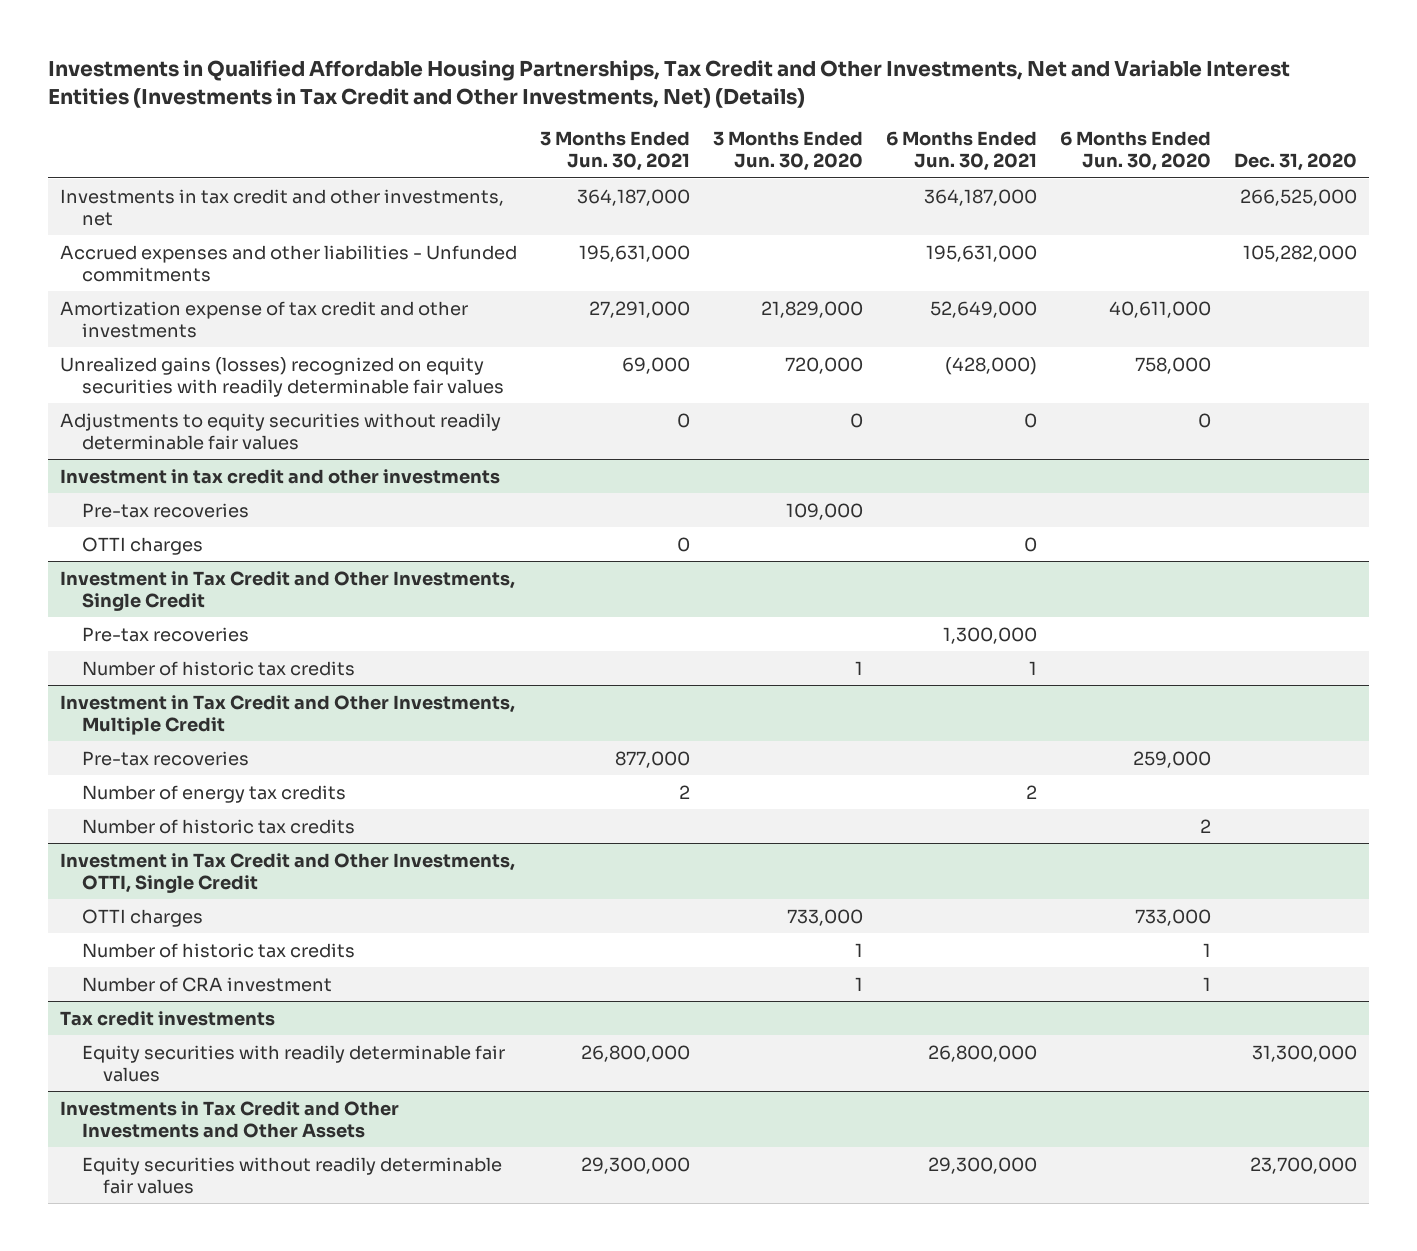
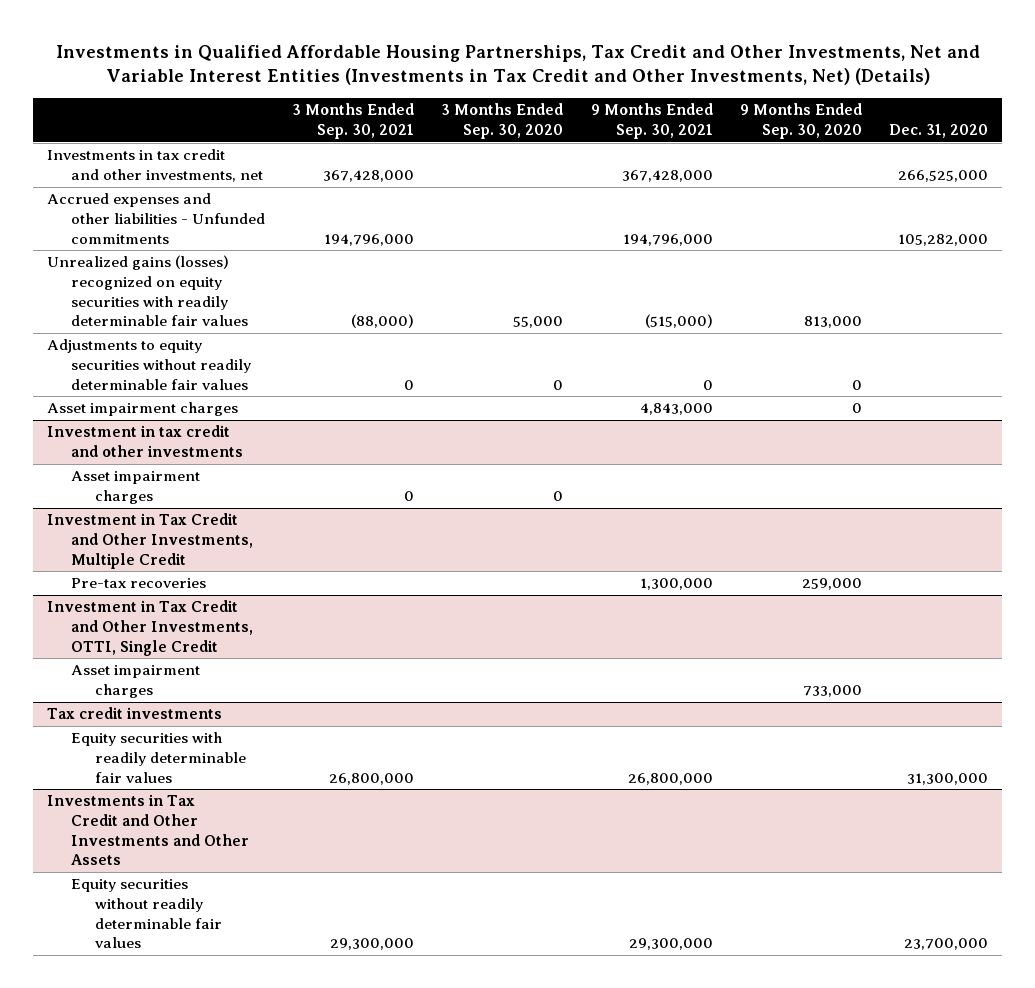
- | 3 Months Ended Jun. 30, 2021 | 3 Months Ended Jun. 30, 2020 | 6 Months Ended Jun. 30, 2021 | 6 Months Ended Jun. 30, 2020 | Dec. 31, 2020
+ | 3 Months Ended Sep. 30, 2021 | 3 Months Ended Sep. 30, 2020 | 9 Months Ended Sep. 30, 2021 | 9 Months Ended Sep. 30, 2020 | Dec. 31, 2020
- Amortization expense of tax credit and other investments | 27,291,000 | 21,829,000 | 52,649,000 | 40,611,000 |
+ Asset impairment charges | | | 4,843,000 | 0 |
@ Investment in tax credit and other investments
- Pre-tax recoveries | | 109,000 | | |
- OTTI charges | 0 | | 0 | |
- Investment in Tax Credit and Other Investments, Single Credit
- Pre-tax recoveries | | | 1,300,000 | |
- Number of historic tax credits | | 1 | 1 | |
@ Investment in tax credit and other investments
+ Asset impairment charges | 0 | 0 | | |
@ Investment in Tax Credit and Other Investments, Multiple Credit
- Number of energy tax credits | 2 | | 2 | |
- Number of historic tax credits | | | | 2 |
@ Investment in Tax Credit and Other Investments, OTTI, Single Credit
- OTTI charges | | 733,000 | | 733,000 |
- Number of historic tax credits | | 1 | | 1 |
- Number of CRA investment | | 1 | | 1 |
+ Asset impairment charges | | | | 733,000 |

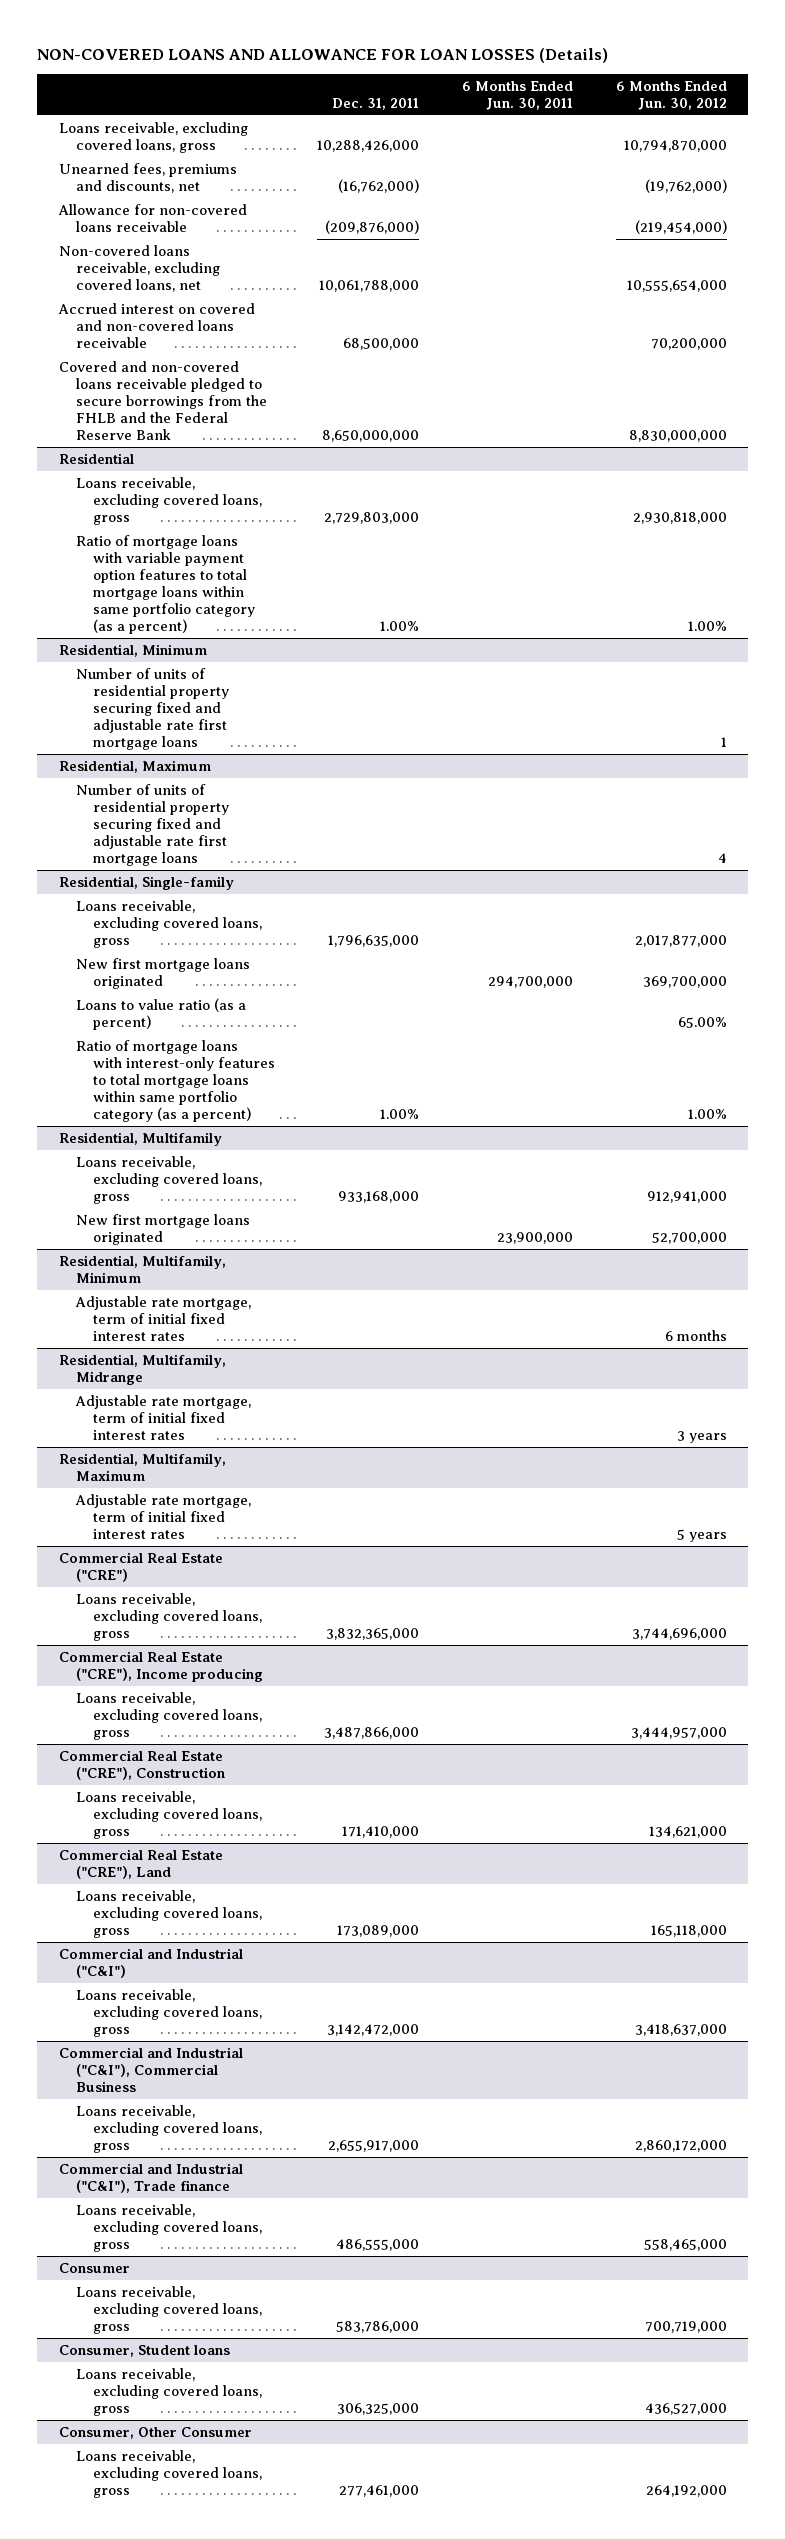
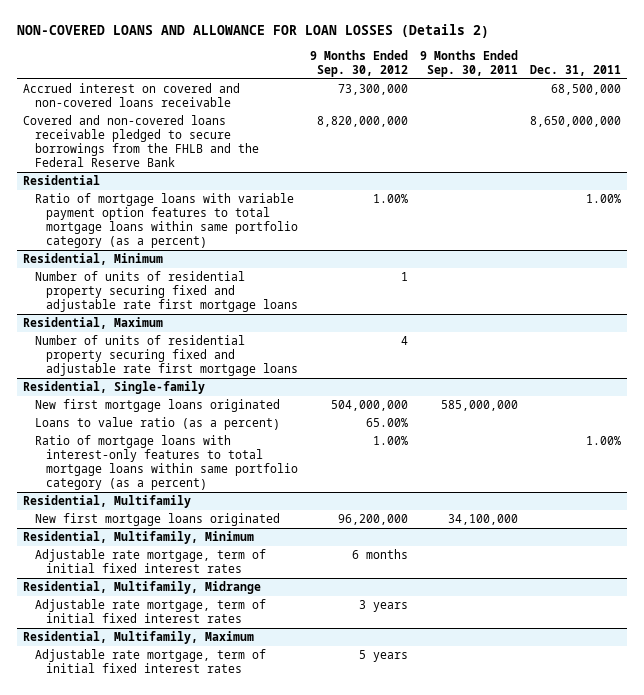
- NON-COVERED LOANS AND ALLOWANCE FOR LOAN LOSSES (Details)
+ NON-COVERED LOANS AND ALLOWANCE FOR LOAN LOSSES (Details 2)
- | Dec. 31, 2011 | 6 Months Ended Jun. 30, 2011 | 6 Months Ended Jun. 30, 2012
+ | 9 Months Ended Sep. 30, 2012 | 9 Months Ended Sep. 30, 2011 | Dec. 31, 2011
- Loans receivable, excluding covered loans, gross | 10,288,426,000 | | 10,794,870,000
- Unearned fees, premiums and discounts, net | (16,762,000) | | (19,762,000)
- Allowance for non-covered loans receivable | (209,876,000) | | (219,454,000)
- Non-covered loans receivable, excluding covered loans, net | 10,061,788,000 | | 10,555,654,000
@ Residential
- Loans receivable, excluding covered loans, gross | 2,729,803,000 | | 2,930,818,000
@ Residential, Single-family
- Loans receivable, excluding covered loans, gross | 1,796,635,000 | | 2,017,877,000
@ Residential, Multifamily
- Loans receivable, excluding covered loans, gross | 933,168,000 | | 912,941,000
- Commercial Real Estate ("CRE")
- Loans receivable, excluding covered loans, gross | 3,832,365,000 | | 3,744,696,000
- Commercial Real Estate ("CRE"), Income producing
- Loans receivable, excluding covered loans, gross | 3,487,866,000 | | 3,444,957,000
- Commercial Real Estate ("CRE"), Construction
- Loans receivable, excluding covered loans, gross | 171,410,000 | | 134,621,000
- Commercial Real Estate ("CRE"), Land
- Loans receivable, excluding covered loans, gross | 173,089,000 | | 165,118,000
- Commercial and Industrial ("C&I")
- Loans receivable, excluding covered loans, gross | 3,142,472,000 | | 3,418,637,000
- Commercial and Industrial ("C&I"), Commercial Business
- Loans receivable, excluding covered loans, gross | 2,655,917,000 | | 2,860,172,000
- Commercial and Industrial ("C&I"), Trade finance
- Loans receivable, excluding covered loans, gross | 486,555,000 | | 558,465,000
- Consumer
- Loans receivable, excluding covered loans, gross | 583,786,000 | | 700,719,000
- Consumer, Student loans
- Loans receivable, excluding covered loans, gross | 306,325,000 | | 436,527,000
- Consumer, Other Consumer
- Loans receivable, excluding covered loans, gross | 277,461,000 | | 264,192,000

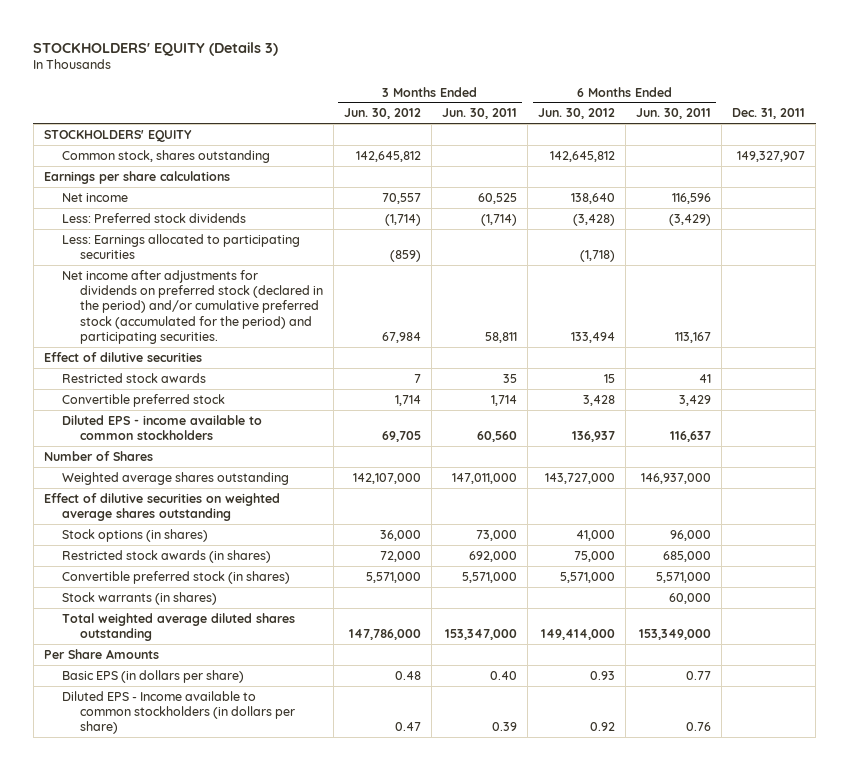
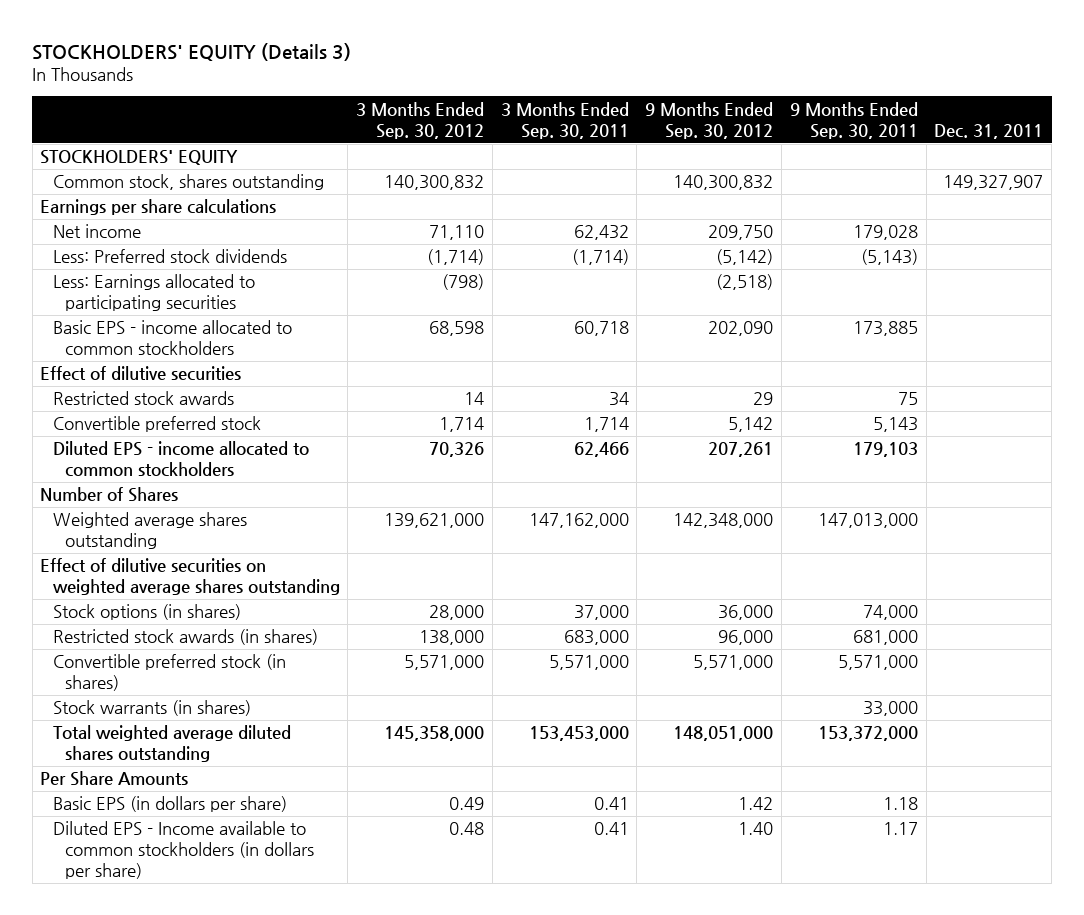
- | 3 Months Ended Jun. 30, 2012 | 3 Months Ended Jun. 30, 2011 | 6 Months Ended Jun. 30, 2012 | 6 Months Ended Jun. 30, 2011 | Dec. 31, 2011
+ | 3 Months Ended Sep. 30, 2012 | 3 Months Ended Sep. 30, 2011 | 9 Months Ended Sep. 30, 2012 | 9 Months Ended Sep. 30, 2011 | Dec. 31, 2011
- Net income after adjustments for dividends on preferred stock (declared in the period) and/or cumulative preferred stock (accumulated for the period) and participating securities. | 67,984 | 58,811 | 133,494 | 113,167 |
+ Basic EPS - income allocated to common stockholders | 68,598 | 60,718 | 202,090 | 173,885 |
- Diluted EPS - income available to common stockholders | 69,705 | 60,560 | 136,937 | 116,637 |
+ Diluted EPS - income allocated to common stockholders | 70,326 | 62,466 | 207,261 | 179,103 |

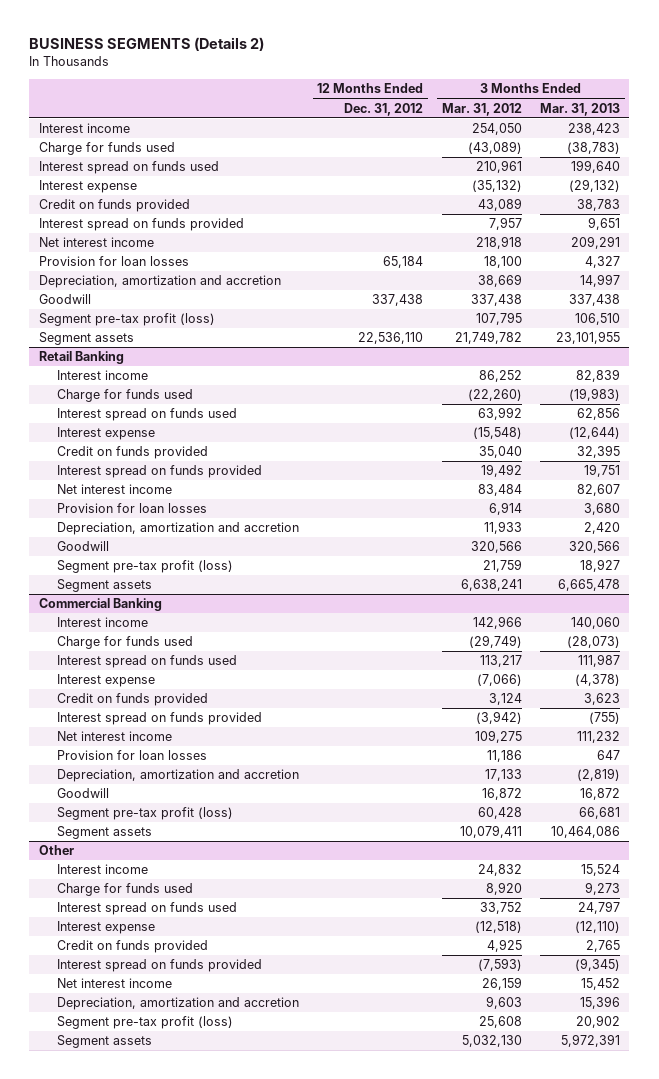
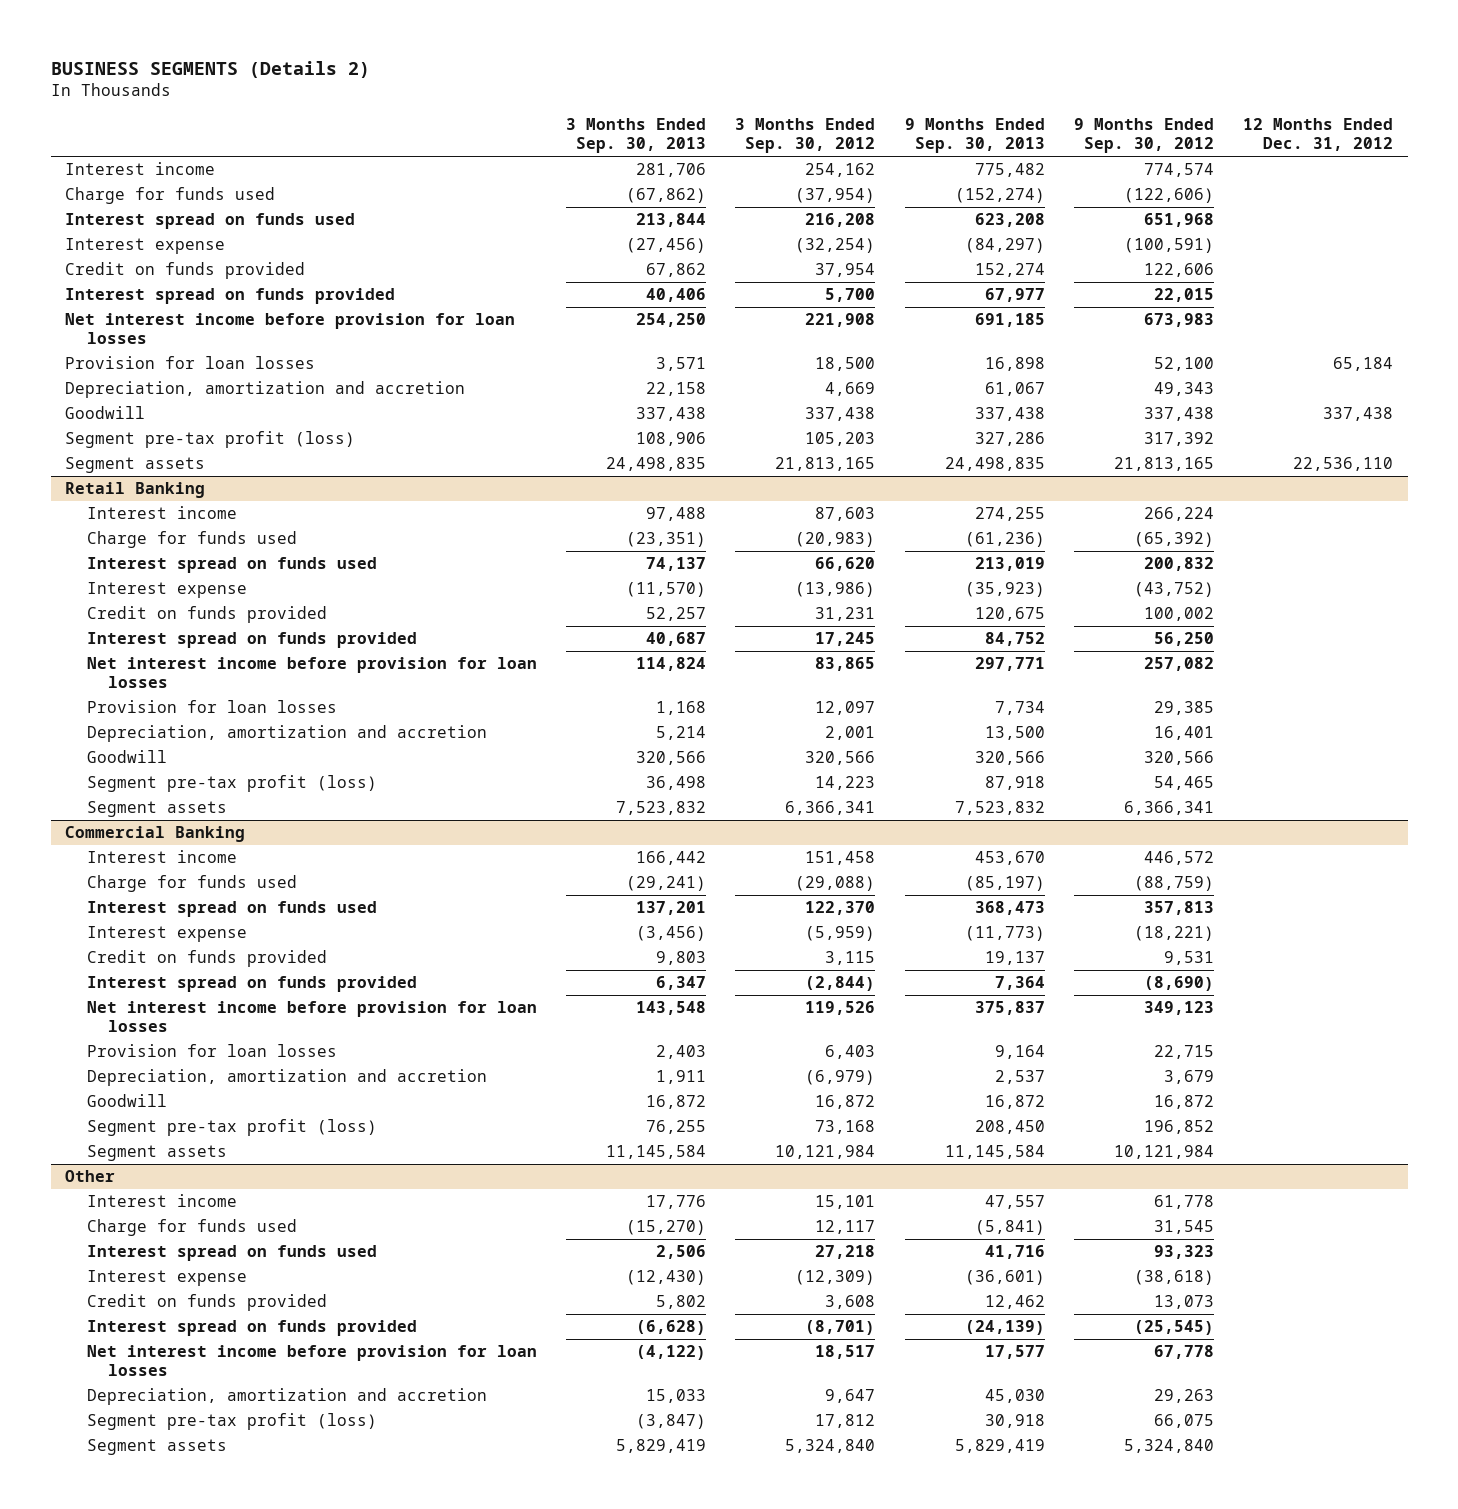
- | 12 Months Ended Dec. 31, 2012 | 3 Months Ended Mar. 31, 2012 | 3 Months Ended Mar. 31, 2013
+ | 3 Months Ended Sep. 30, 2013 | 3 Months Ended Sep. 30, 2012 | 9 Months Ended Sep. 30, 2013 | 9 Months Ended Sep. 30, 2012 | 12 Months Ended Dec. 31, 2012
- Net interest income | | 218,918 | 209,291
+ Net interest income before provision for loan losses | 254,250 | 221,908 | 691,185 | 673,983 |
@ Retail Banking
- Net interest income | | 83,484 | 82,607
+ Net interest income before provision for loan losses | 114,824 | 83,865 | 297,771 | 257,082 |
@ Commercial Banking
- Net interest income | | 109,275 | 111,232
+ Net interest income before provision for loan losses | 143,548 | 119,526 | 375,837 | 349,123 |
@ Other
- Net interest income | | 26,159 | 15,452
+ Net interest income before provision for loan losses | (4,122) | 18,517 | 17,577 | 67,778 |

